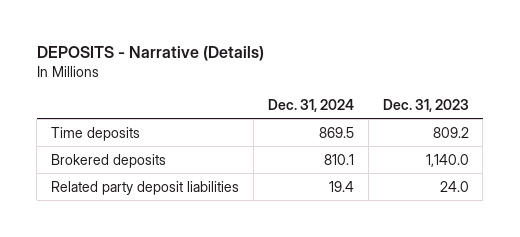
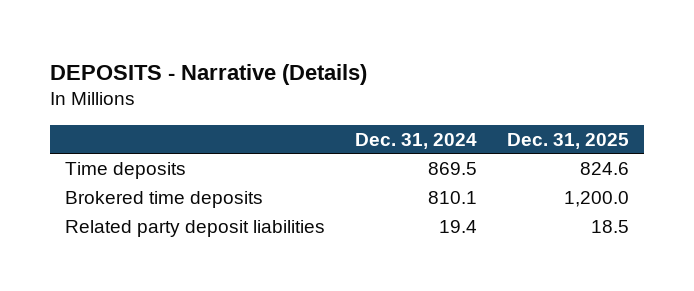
- | Dec. 31, 2024 | Dec. 31, 2023
+ | Dec. 31, 2024 | Dec. 31, 2025
- Brokered deposits | 810.1 | 1,140.0
+ Brokered time deposits | 810.1 | 1,200.0

